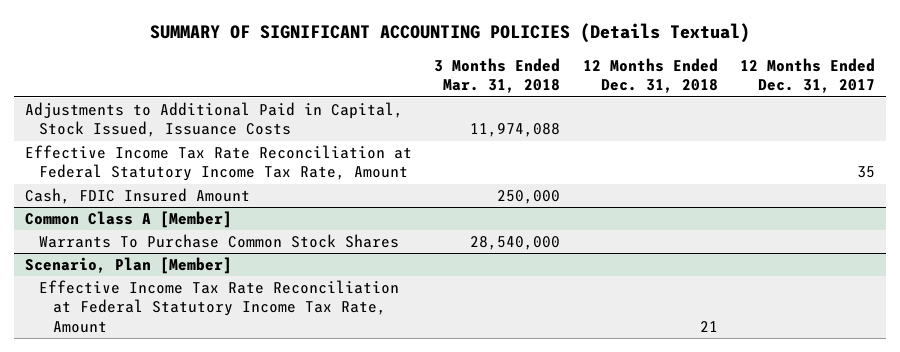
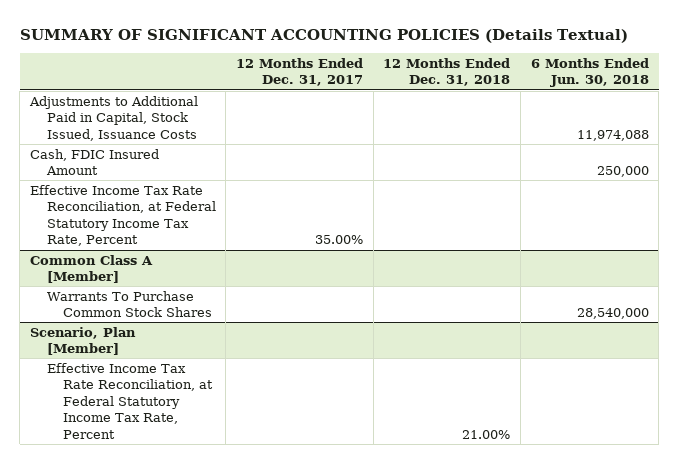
- | 3 Months Ended Mar. 31, 2018 | 12 Months Ended Dec. 31, 2018 | 12 Months Ended Dec. 31, 2017
+ | 12 Months Ended Dec. 31, 2017 | 12 Months Ended Dec. 31, 2018 | 6 Months Ended Jun. 30, 2018
- Effective Income Tax Rate Reconciliation at Federal Statutory Income Tax Rate, Amount | | | 35
+ Effective Income Tax Rate Reconciliation, at Federal Statutory Income Tax Rate, Percent | 35.00% | |
@ Scenario, Plan [Member]
- Effective Income Tax Rate Reconciliation at Federal Statutory Income Tax Rate, Amount | | 21 |
+ Effective Income Tax Rate Reconciliation, at Federal Statutory Income Tax Rate, Percent | | 21.00% |

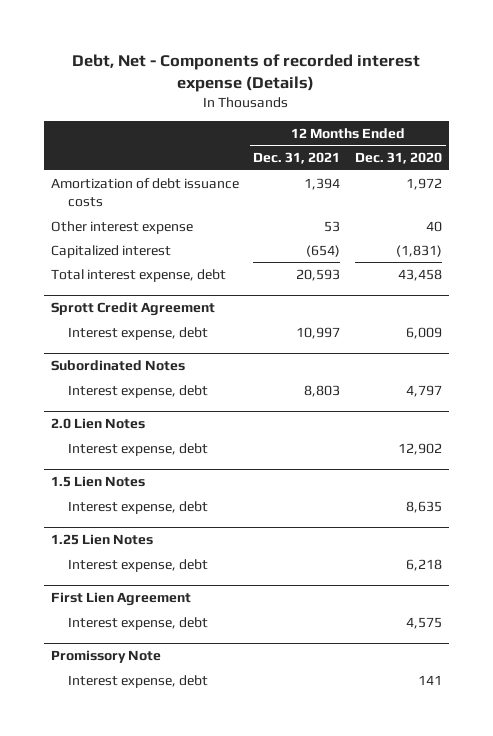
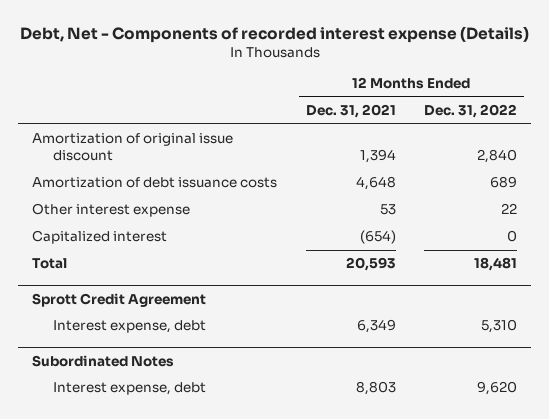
- | 12 Months Ended Dec. 31, 2021 | 12 Months Ended Dec. 31, 2020
+ | 12 Months Ended Dec. 31, 2021 | 12 Months Ended Dec. 31, 2022
- Amortization of debt issuance costs | 1,394 | 1,972
+ Amortization of original issue discount | 1,394 | 2,840
+ Amortization of debt issuance costs | 4,648 | 689
- Total interest expense, debt | 20,593 | 43,458
+ Total | 20,593 | 18,481
@ Sprott Credit Agreement
- Interest expense, debt | 10,997 | 6,009
+ Interest expense, debt | 6,349 | 5,310
- 2.0 Lien Notes
- Interest expense, debt | | 12,902
- 1.5 Lien Notes
- Interest expense, debt | | 8,635
- 1.25 Lien Notes
- Interest expense, debt | | 6,218
- First Lien Agreement
- Interest expense, debt | | 4,575
- Promissory Note
- Interest expense, debt | | 141

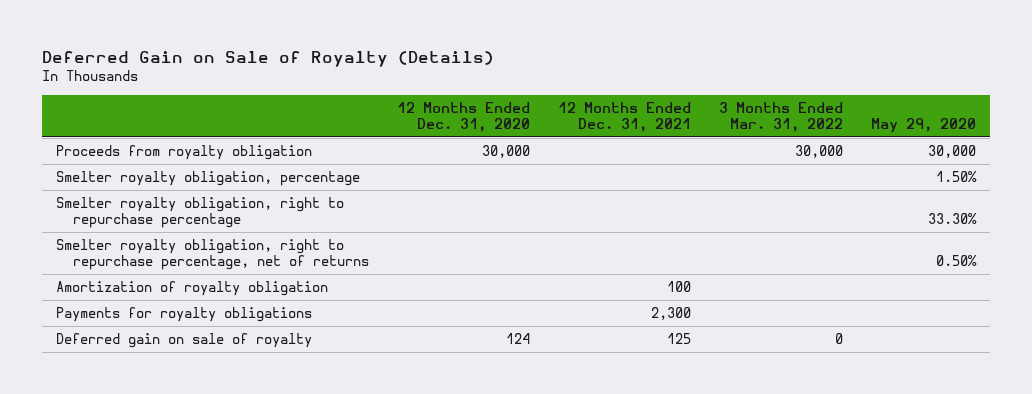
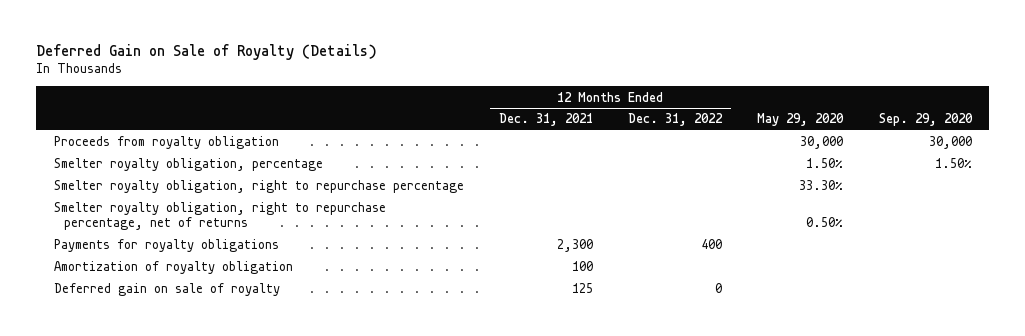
- | 12 Months Ended Dec. 31, 2020 | 12 Months Ended Dec. 31, 2021 | 3 Months Ended Mar. 31, 2022 | May 29, 2020
+ | 12 Months Ended Dec. 31, 2021 | 12 Months Ended Dec. 31, 2022 | May 29, 2020 | Sep. 29, 2020
moved down: Amortization of royalty obligation | 100 | | |

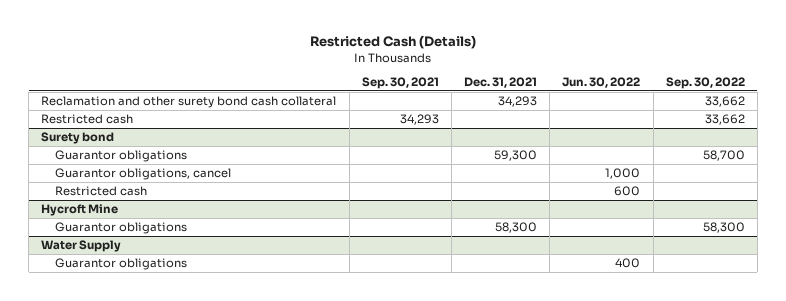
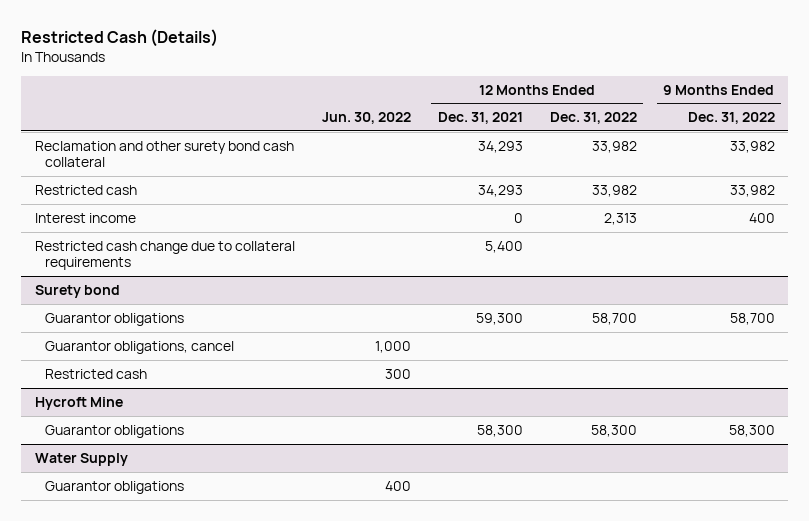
- | Sep. 30, 2021 | Dec. 31, 2021 | Jun. 30, 2022 | Sep. 30, 2022
+ | Jun. 30, 2022 | 12 Months Ended Dec. 31, 2021 | 12 Months Ended Dec. 31, 2022 | 9 Months Ended Dec. 31, 2022
+ Interest income | | 0 | 2,313 | 400
+ Restricted cash change due to collateral requirements | | 5,400 | |
@ Surety bond
- Restricted cash | | | 600 |
+ Restricted cash | 300 | | |

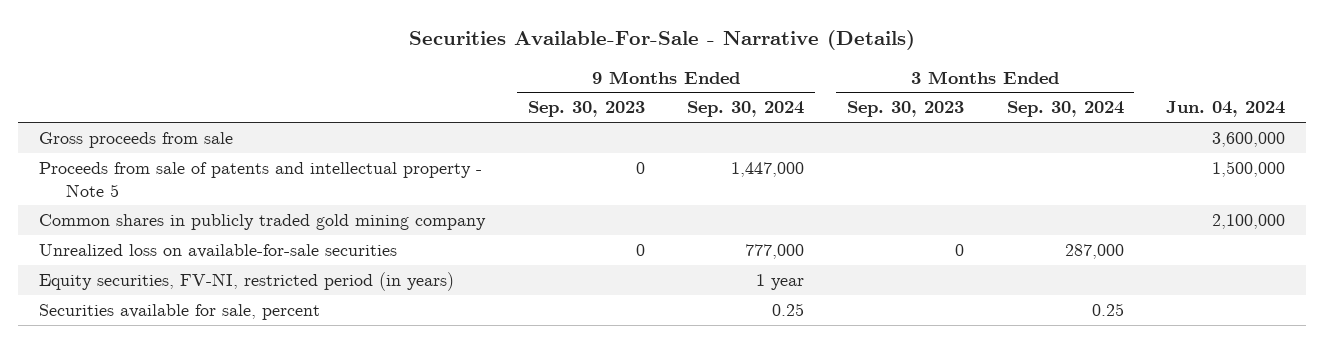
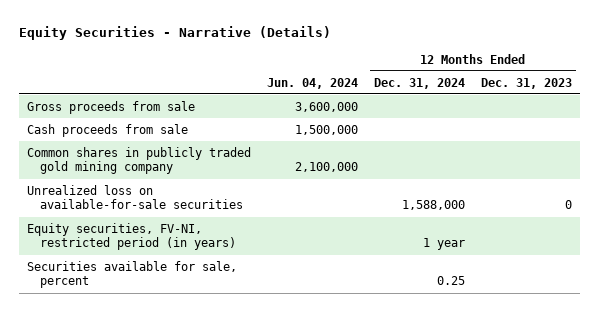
- Securities Available-For-Sale - Narrative (Details)
+ Equity Securities - Narrative (Details)
- | 9 Months Ended Sep. 30, 2023 | 9 Months Ended Sep. 30, 2024 | 3 Months Ended Sep. 30, 2023 | 3 Months Ended Sep. 30, 2024 | Jun. 04, 2024
+ | Jun. 04, 2024 | 12 Months Ended Dec. 31, 2024 | 12 Months Ended Dec. 31, 2023
- Proceeds from sale of patents and intellectual property - Note 5 | 0 | 1,447,000 | | | 1,500,000
+ Cash proceeds from sale | 1,500,000 | |

